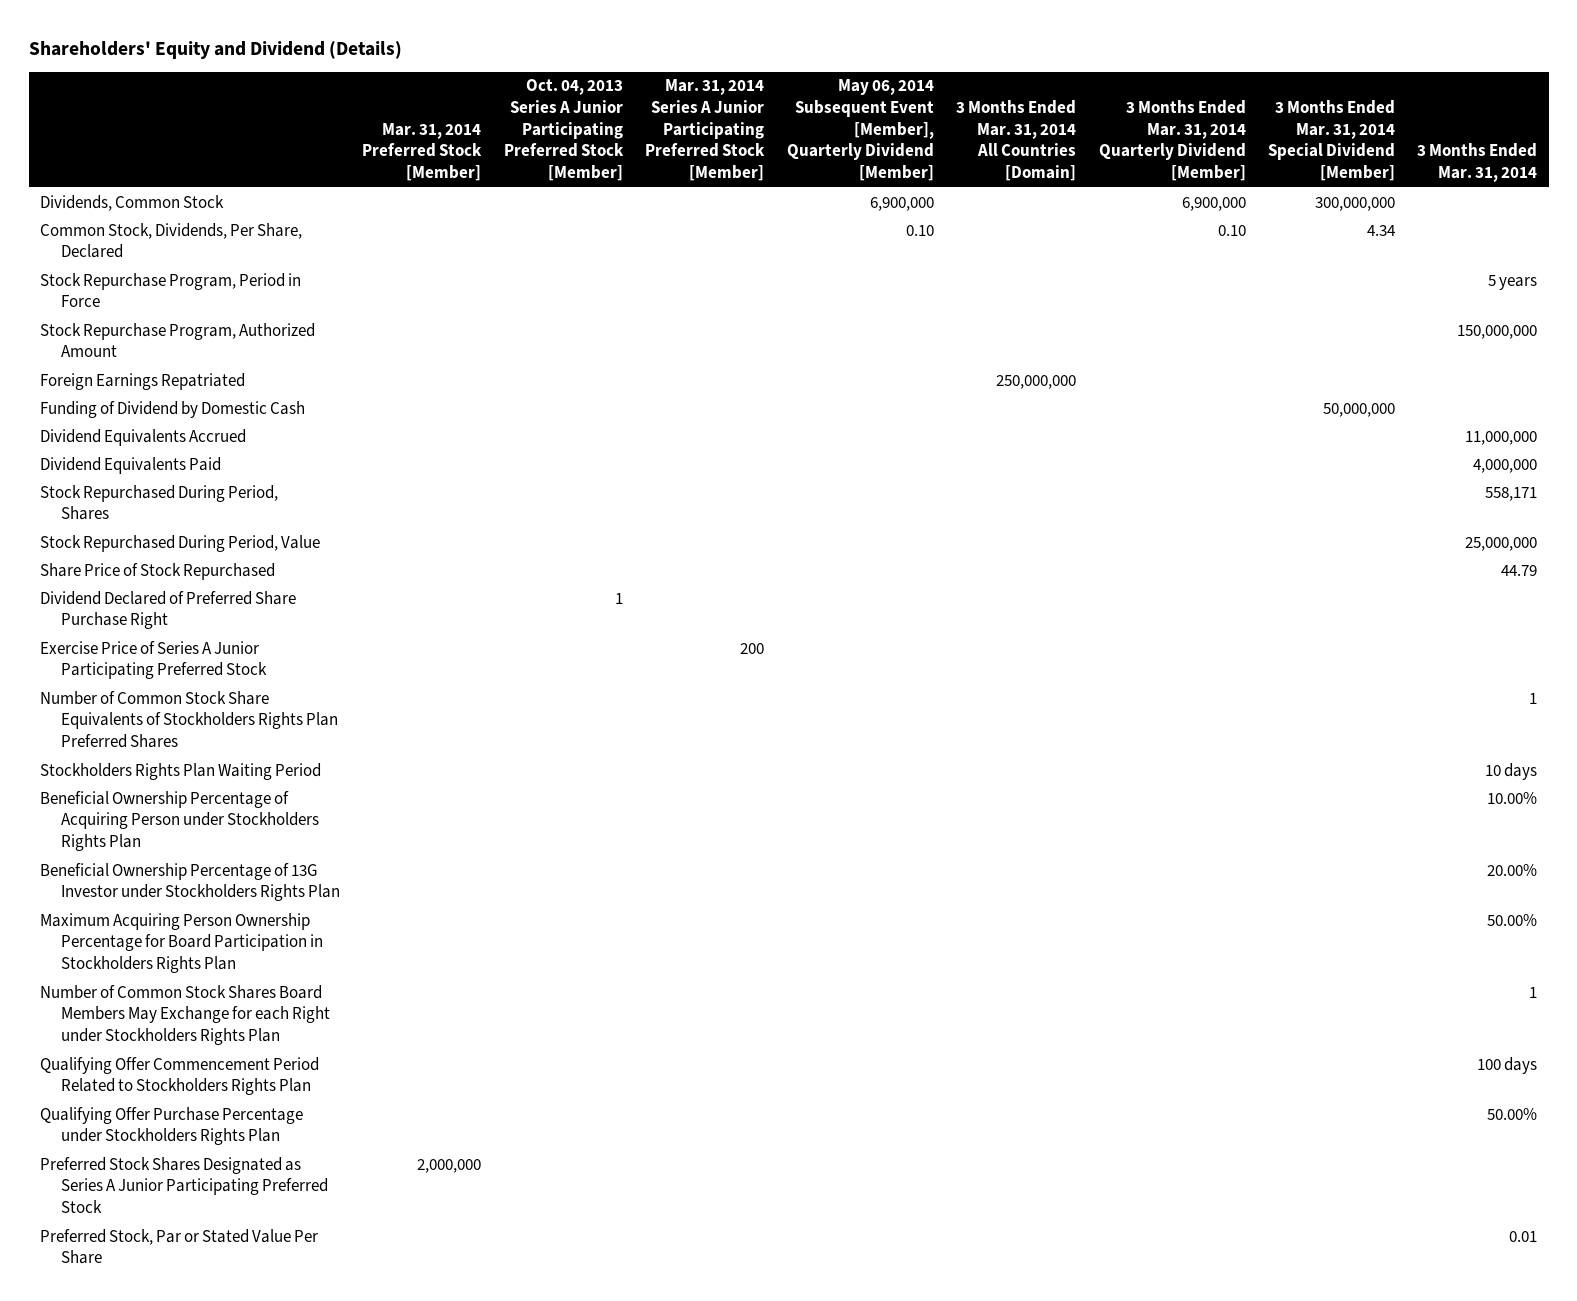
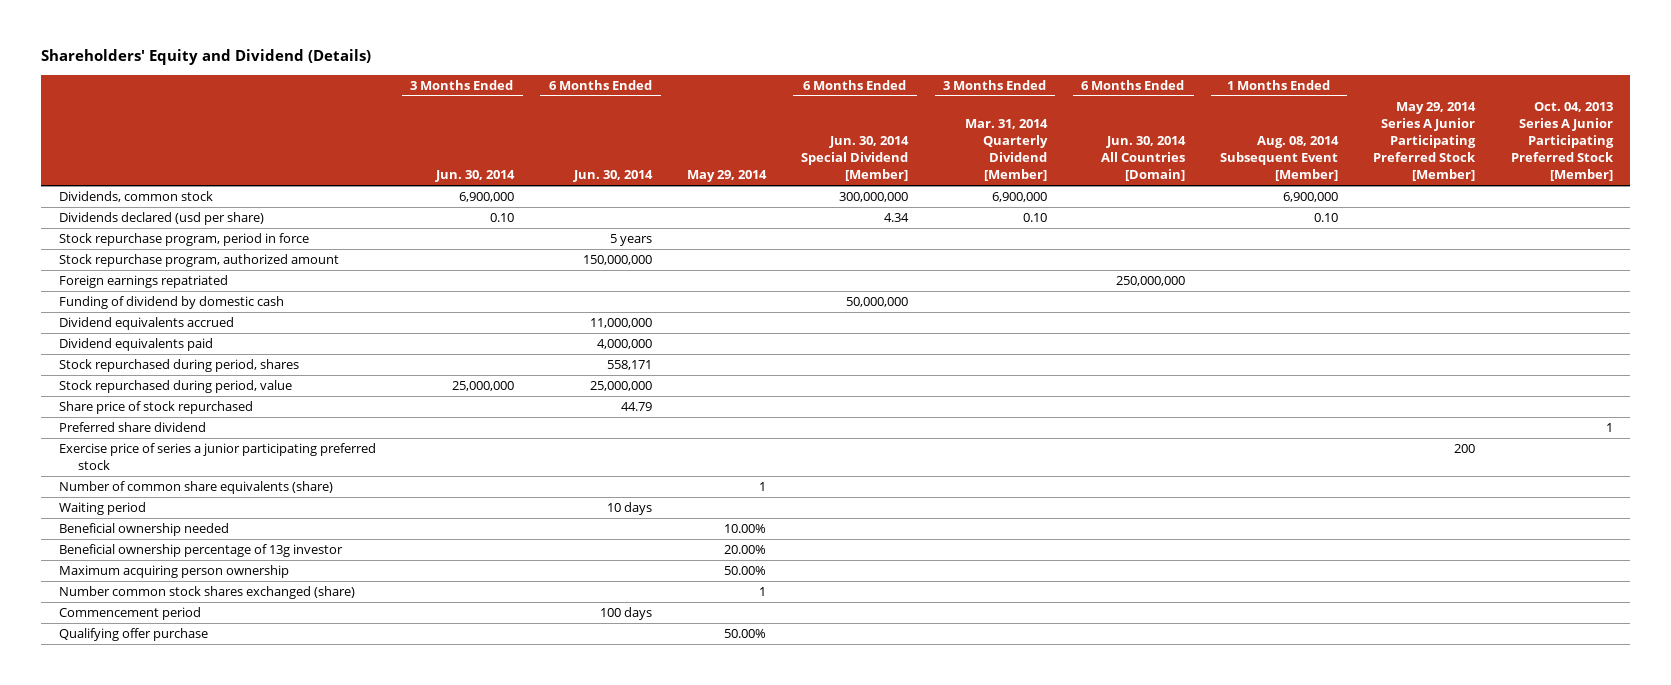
- | Mar. 31, 2014 Preferred Stock [Member] | Oct. 04, 2013 Series A Junior Participating Preferred Stock [Member] | Mar. 31, 2014 Series A Junior Participating Preferred Stock [Member] | May 06, 2014 Subsequent Event [Member], Quarterly Dividend [Member] | 3 Months Ended Mar. 31, 2014 All Countries [Domain] | 3 Months Ended Mar. 31, 2014 Quarterly Dividend [Member] | 3 Months Ended Mar. 31, 2014 Special Dividend [Member] | 3 Months Ended Mar. 31, 2014
+ | 3 Months Ended Jun. 30, 2014 | 6 Months Ended Jun. 30, 2014 | May 29, 2014 | 6 Months Ended Jun. 30, 2014 Special Dividend [Member] | 3 Months Ended Mar. 31, 2014 Quarterly Dividend [Member] | 6 Months Ended Jun. 30, 2014 All Countries [Domain] | 1 Months Ended Aug. 08, 2014 Subsequent Event [Member] | May 29, 2014 Series A Junior Participating Preferred Stock [Member] | Oct. 04, 2013 Series A Junior Participating Preferred Stock [Member]
- Dividends, Common Stock | | | | 6,900,000 | | 6,900,000 | 300,000,000 |
- Common Stock, Dividends, Per Share, Declared | | | | 0.10 | | 0.10 | 4.34 |
- Stock Repurchase Program, Period in Force | | | | | | | | 5 years
- Stock Repurchase Program, Authorized Amount | | | | | | | | 150,000,000
- Foreign Earnings Repatriated | | | | | 250,000,000 | | |
- Funding of Dividend by Domestic Cash | | | | | | | 50,000,000 |
- Dividend Equivalents Accrued | | | | | | | | 11,000,000
- Dividend Equivalents Paid | | | | | | | | 4,000,000
- Stock Repurchased During Period, Shares | | | | | | | | 558,171
- Stock Repurchased During Period, Value | | | | | | | | 25,000,000
- Share Price of Stock Repurchased | | | | | | | | 44.79
- Dividend Declared of Preferred Share Purchase Right | | 1 | | | | | |
- Exercise Price of Series A Junior Participating Preferred Stock | | | 200 | | | | |
- Number of Common Stock Share Equivalents of Stockholders Rights Plan Preferred Shares | | | | | | | | 1
- Stockholders Rights Plan Waiting Period | | | | | | | | 10 days
- Beneficial Ownership Percentage of Acquiring Person under Stockholders Rights Plan | | | | | | | | 10.00%
- Beneficial Ownership Percentage of 13G Investor under Stockholders Rights Plan | | | | | | | | 20.00%
- Maximum Acquiring Person Ownership Percentage for Board Participation in Stockholders Rights Plan | | | | | | | | 50.00%
- Number of Common Stock Shares Board Members May Exchange for each Right under Stockholders Rights Plan | | | | | | | | 1
- Qualifying Offer Commencement Period Related to Stockholders Rights Plan | | | | | | | | 100 days
- Qualifying Offer Purchase Percentage under Stockholders Rights Plan | | | | | | | | 50.00%
- Preferred Stock Shares Designated as Series A Junior Participating Preferred Stock | 2,000,000 | | | | | | |
- Preferred Stock, Par or Stated Value Per Share | | | | | | | | 0.01
+ Dividends, common stock | 6,900,000 | | | 300,000,000 | 6,900,000 | | 6,900,000 | |
+ Dividends declared (usd per share) | 0.10 | | | 4.34 | 0.10 | | 0.10 | |
+ Stock repurchase program, period in force | | 5 years | | | | | | |
+ Stock repurchase program, authorized amount | | 150,000,000 | | | | | | |
+ Foreign earnings repatriated | | | | | | 250,000,000 | | |
+ Funding of dividend by domestic cash | | | | 50,000,000 | | | | |
+ Dividend equivalents accrued | | 11,000,000 | | | | | | |
+ Dividend equivalents paid | | 4,000,000 | | | | | | |
+ Stock repurchased during period, shares | | 558,171 | | | | | | |
+ Stock repurchased during period, value | 25,000,000 | 25,000,000 | | | | | | |
+ Share price of stock repurchased | | 44.79 | | | | | | |
+ Preferred share dividend | | | | | | | | | 1
+ Exercise price of series a junior participating preferred stock | | | | | | | | 200 |
+ Number of common share equivalents (share) | | | 1 | | | | | |
+ Waiting period | | 10 days | | | | | | |
+ Beneficial ownership needed | | | 10.00% | | | | | |
+ Beneficial ownership percentage of 13g investor | | | 20.00% | | | | | |
+ Maximum acquiring person ownership | | | 50.00% | | | | | |
+ Number common stock shares exchanged (share) | | | 1 | | | | | |
+ Commencement period | | 100 days | | | | | | |
+ Qualifying offer purchase | | | 50.00% | | | | | |

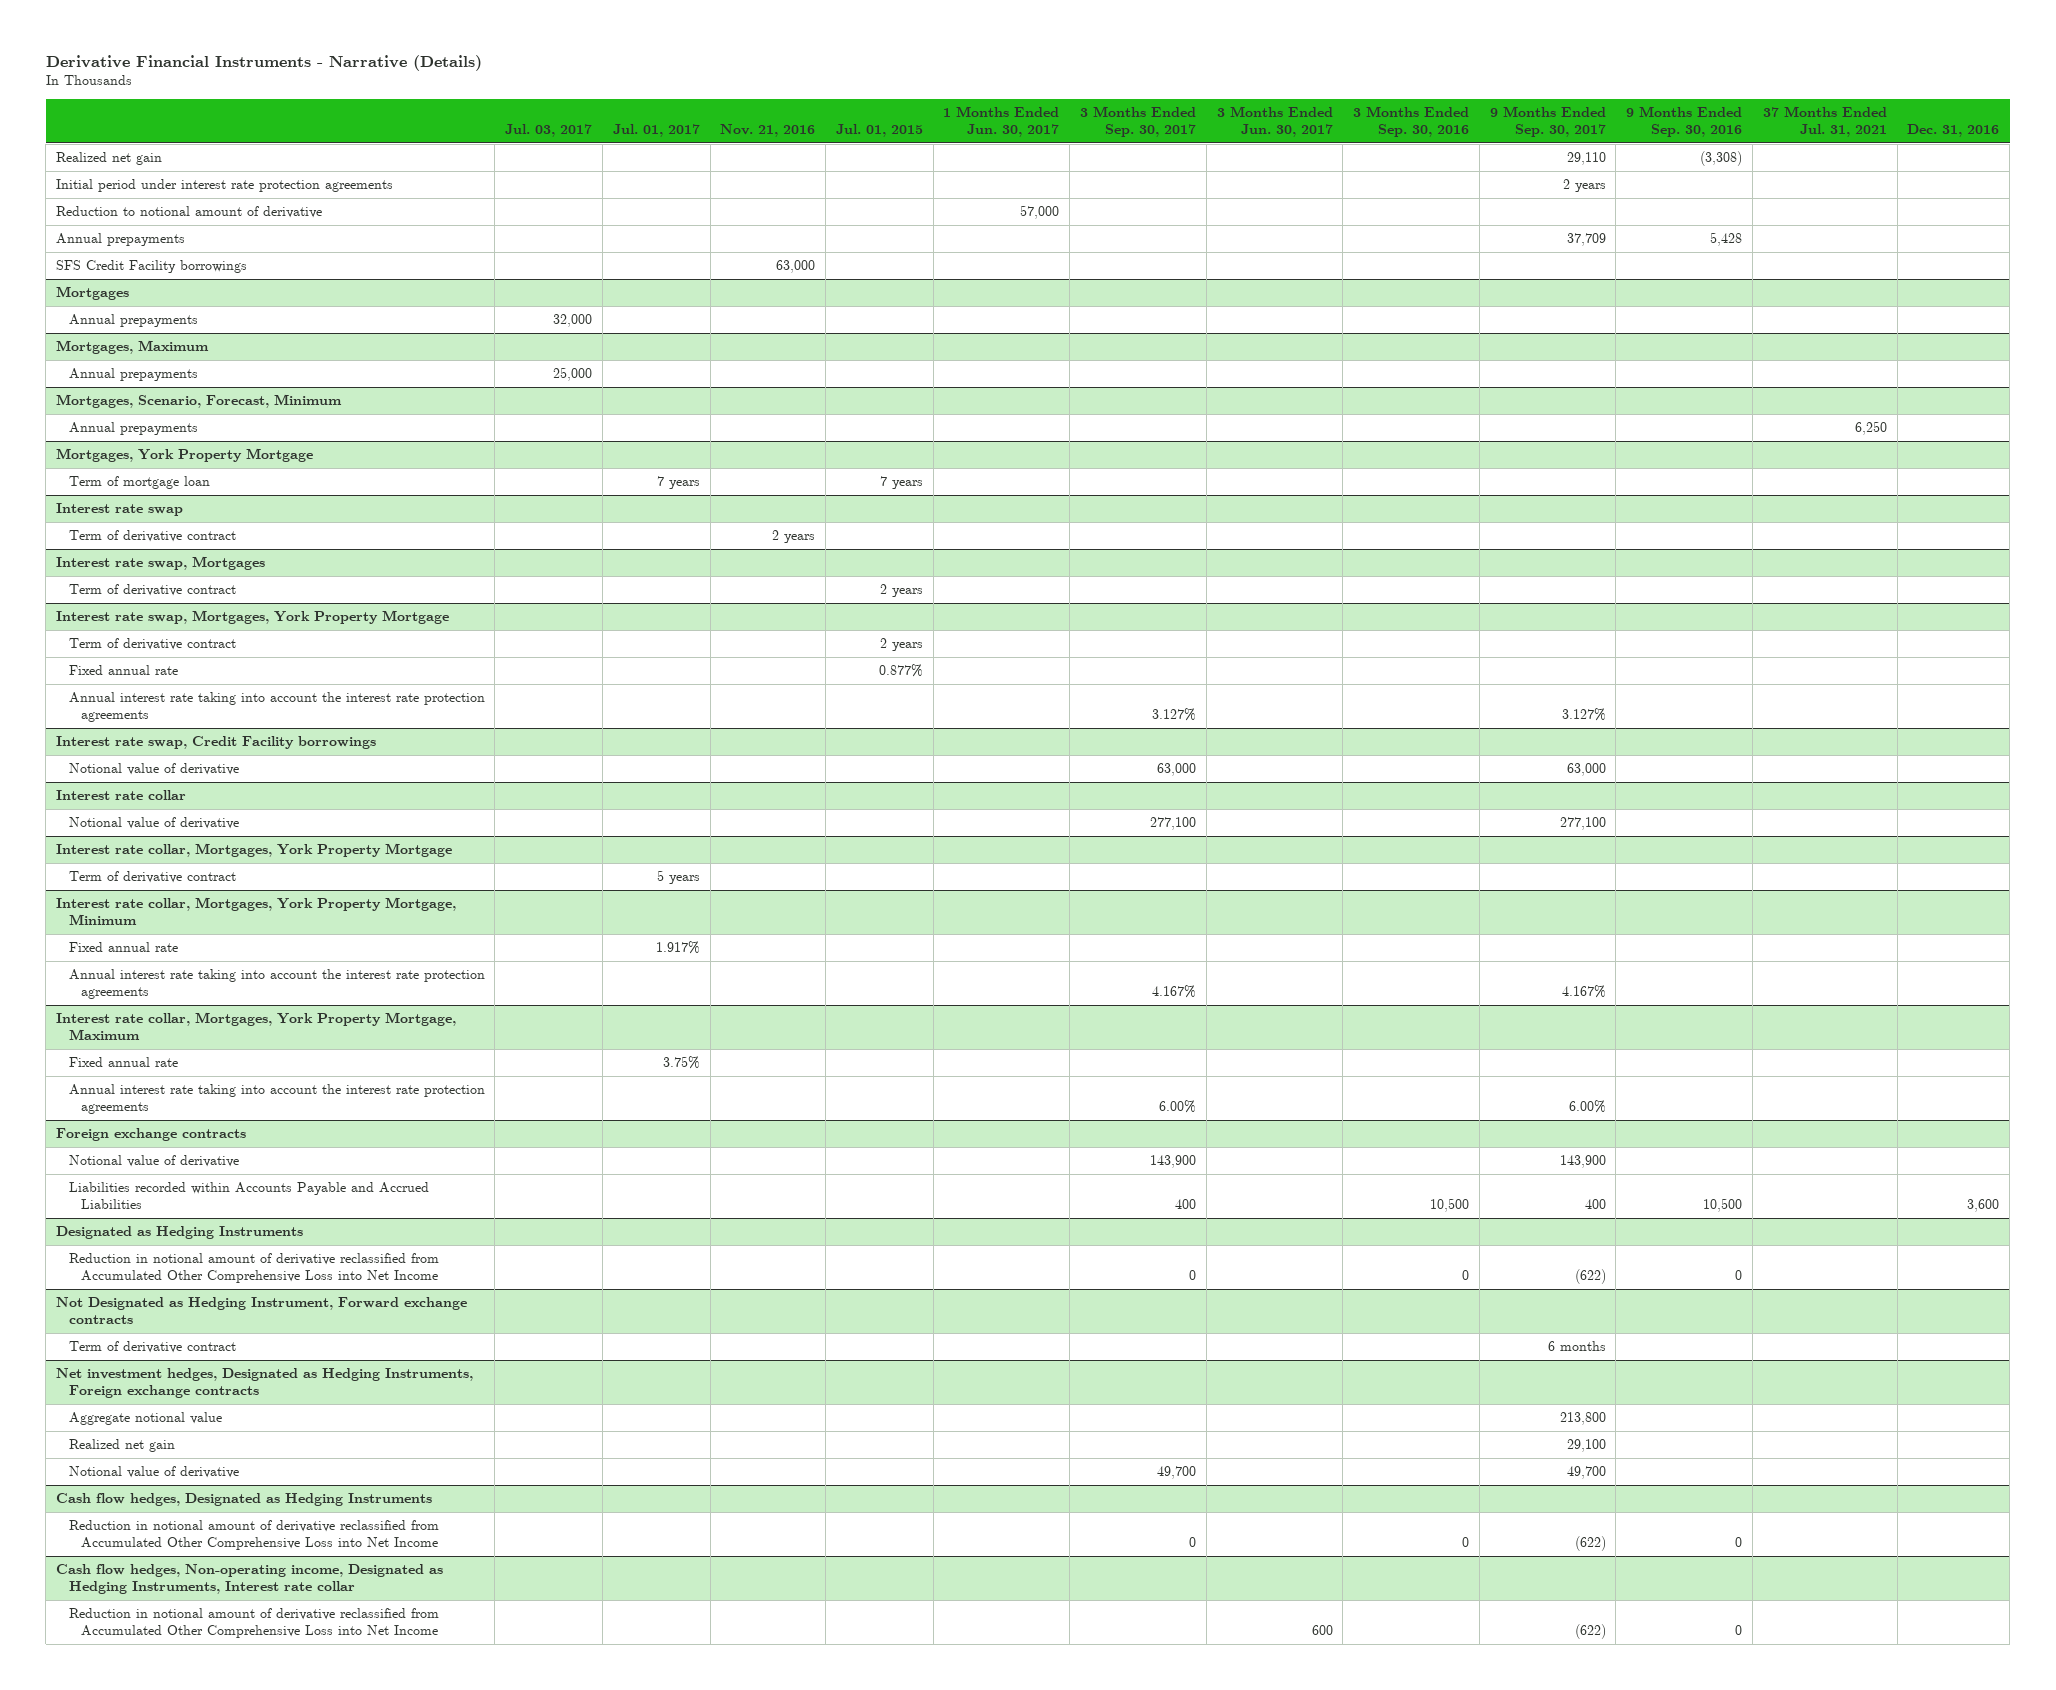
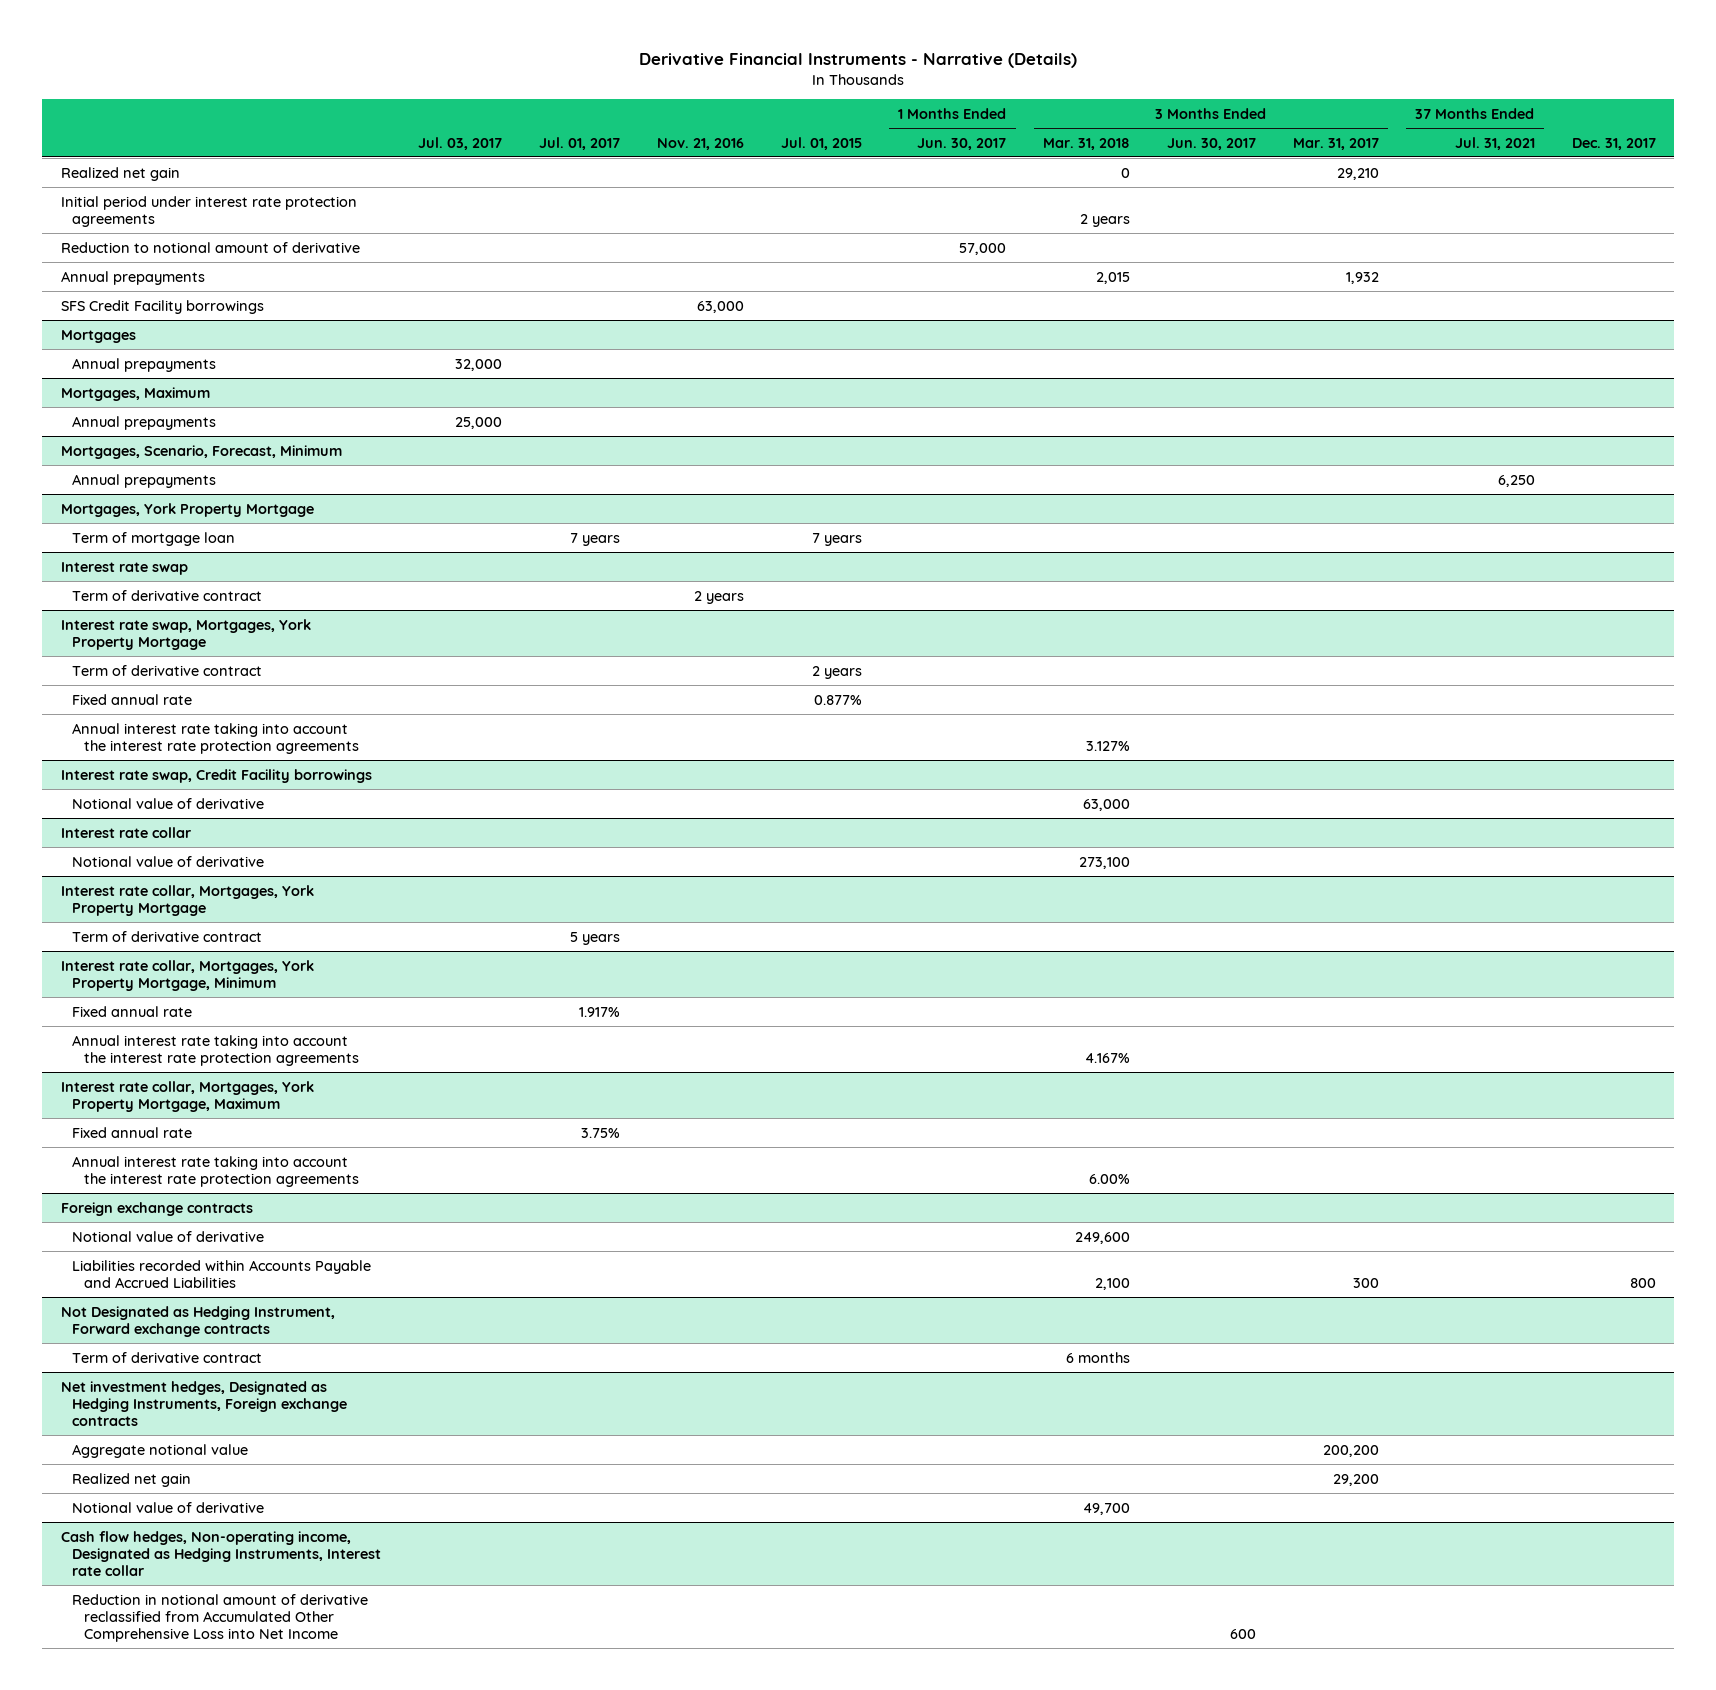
- | Jul. 03, 2017 | Jul. 01, 2017 | Nov. 21, 2016 | Jul. 01, 2015 | 1 Months Ended Jun. 30, 2017 | 3 Months Ended Sep. 30, 2017 | 3 Months Ended Jun. 30, 2017 | 3 Months Ended Sep. 30, 2016 | 9 Months Ended Sep. 30, 2017 | 9 Months Ended Sep. 30, 2016 | 37 Months Ended Jul. 31, 2021 | Dec. 31, 2016
+ | Jul. 03, 2017 | Jul. 01, 2017 | Nov. 21, 2016 | Jul. 01, 2015 | 1 Months Ended Jun. 30, 2017 | 3 Months Ended Mar. 31, 2018 | 3 Months Ended Jun. 30, 2017 | 3 Months Ended Mar. 31, 2017 | 37 Months Ended Jul. 31, 2021 | Dec. 31, 2017
- Interest rate swap, Mortgages
- Term of derivative contract | | | | 2 years | | | | | | | |
- Designated as Hedging Instruments
- Reduction in notional amount of derivative reclassified from Accumulated Other Comprehensive Loss into Net Income | | | | | | 0 | | 0 | (622) | 0 | |
- Cash flow hedges, Designated as Hedging Instruments
- Reduction in notional amount of derivative reclassified from Accumulated Other Comprehensive Loss into Net Income | | | | | | 0 | | 0 | (622) | 0 | |

